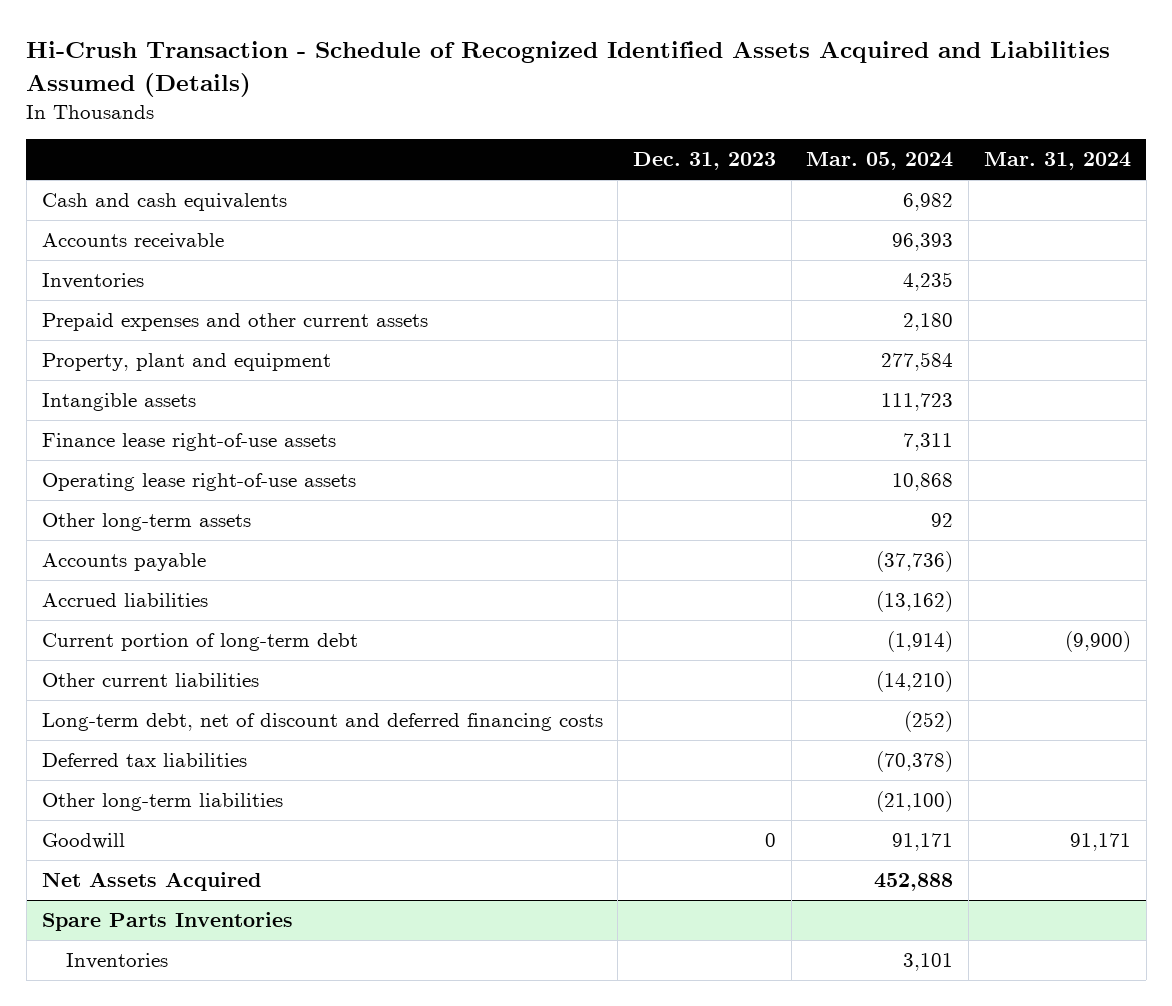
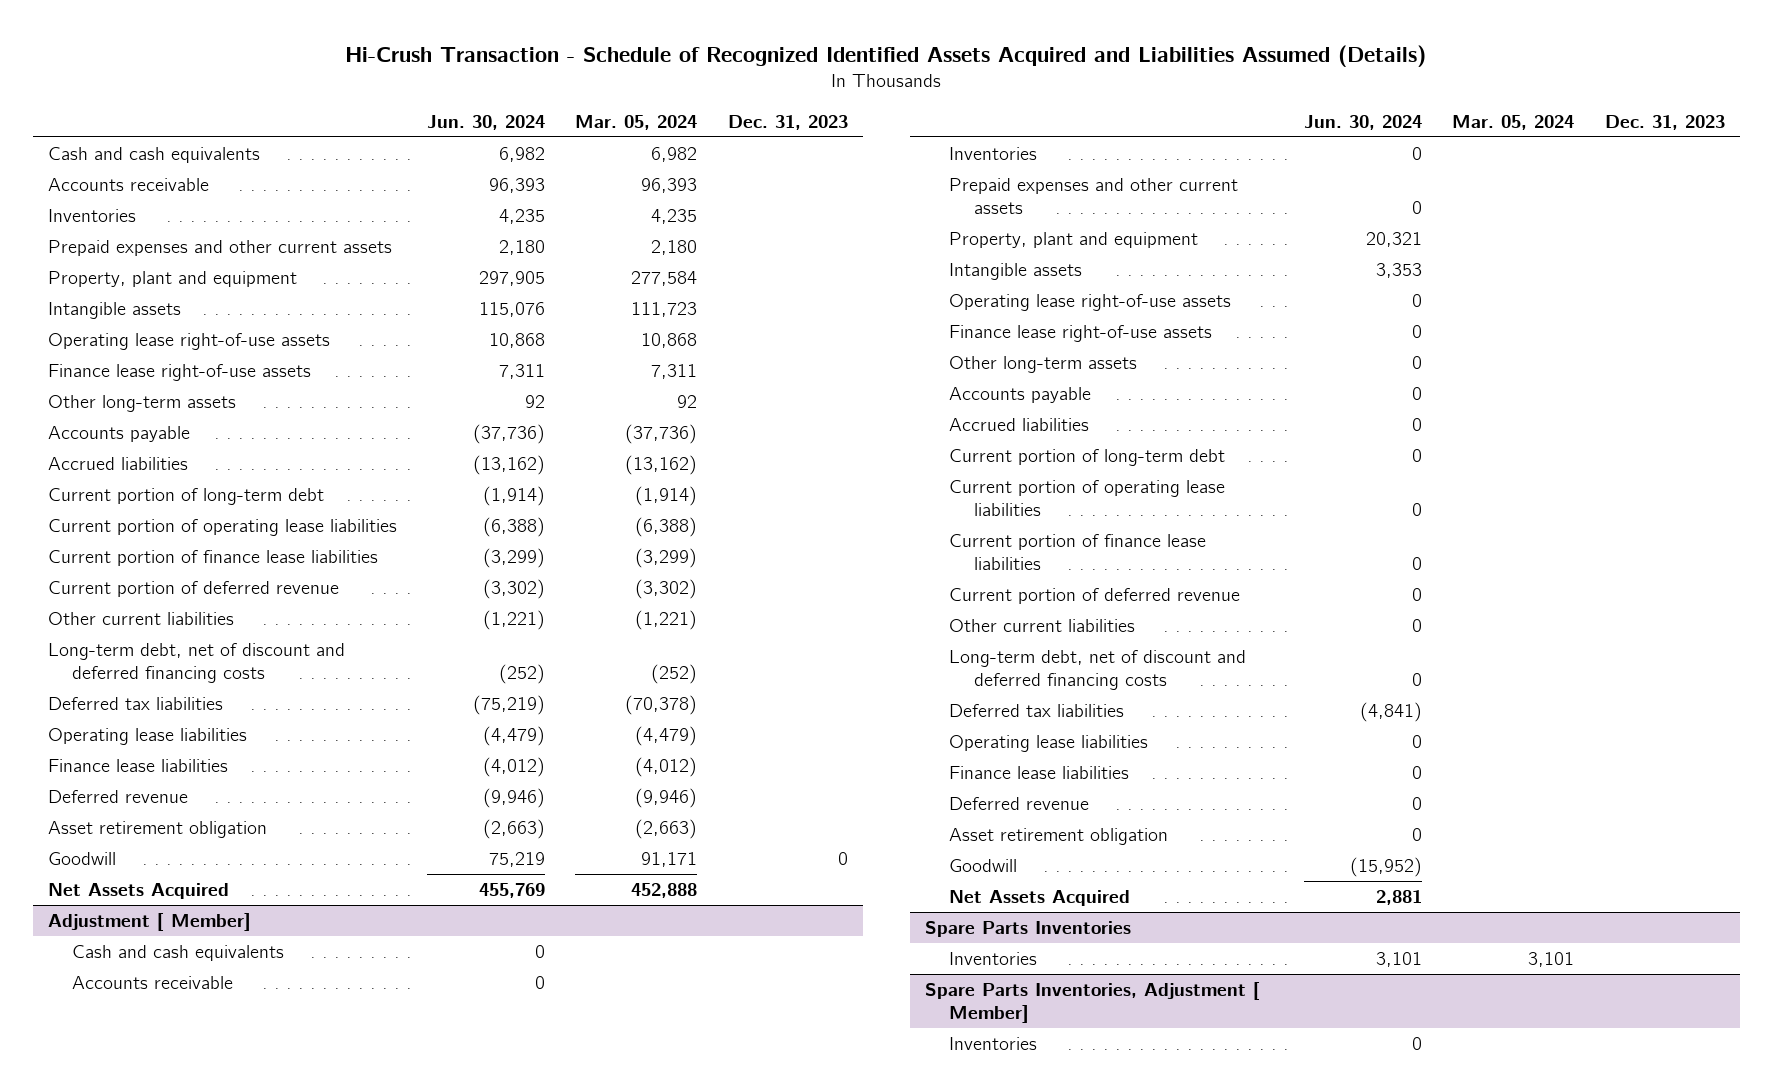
- | Dec. 31, 2023 | Mar. 05, 2024 | Mar. 31, 2024
+ | Jun. 30, 2024 | Mar. 05, 2024 | Dec. 31, 2023
moved down: Finance lease right-of-use assets | 7,311 | 7,311 |
- Other current liabilities | | (14,210) |
+ Current portion of operating lease liabilities | (6,388) | (6,388) |
+ Current portion of finance lease liabilities | (3,299) | (3,299) |
+ Current portion of deferred revenue | (3,302) | (3,302) |
+ Other current liabilities | (1,221) | (1,221) |
- Other long-term liabilities | | (21,100) |
+ Operating lease liabilities | (4,479) | (4,479) |
+ Finance lease liabilities | (4,012) | (4,012) |
+ Deferred revenue | (9,946) | (9,946) |
+ Asset retirement obligation | (2,663) | (2,663) |
+ Adjustment [ Member]
+ Cash and cash equivalents | 0 | |
+ Accounts receivable | 0 | |
+ Inventories | 0 | |
+ Prepaid expenses and other current assets | 0 | |
+ Property, plant and equipment | 20,321 | |
+ Intangible assets | 3,353 | |
+ Operating lease right-of-use assets | 0 | |
+ Finance lease right-of-use assets | 0 | |
+ Other long-term assets | 0 | |
+ Accounts payable | 0 | |
+ Accrued liabilities | 0 | |
+ Current portion of long-term debt | 0 | |
+ Current portion of operating lease liabilities | 0 | |
+ Current portion of finance lease liabilities | 0 | |
+ Current portion of deferred revenue | 0 | |
+ Other current liabilities | 0 | |
+ Long-term debt, net of discount and deferred financing costs | 0 | |
+ Deferred tax liabilities | (4,841) | |
+ Operating lease liabilities | 0 | |
+ Finance lease liabilities | 0 | |
+ Deferred revenue | 0 | |
+ Asset retirement obligation | 0 | |
+ Goodwill | (15,952) | |
+ Net Assets Acquired | 2,881 | |
+ Spare Parts Inventories, Adjustment [ Member]
+ Inventories | 0 | |

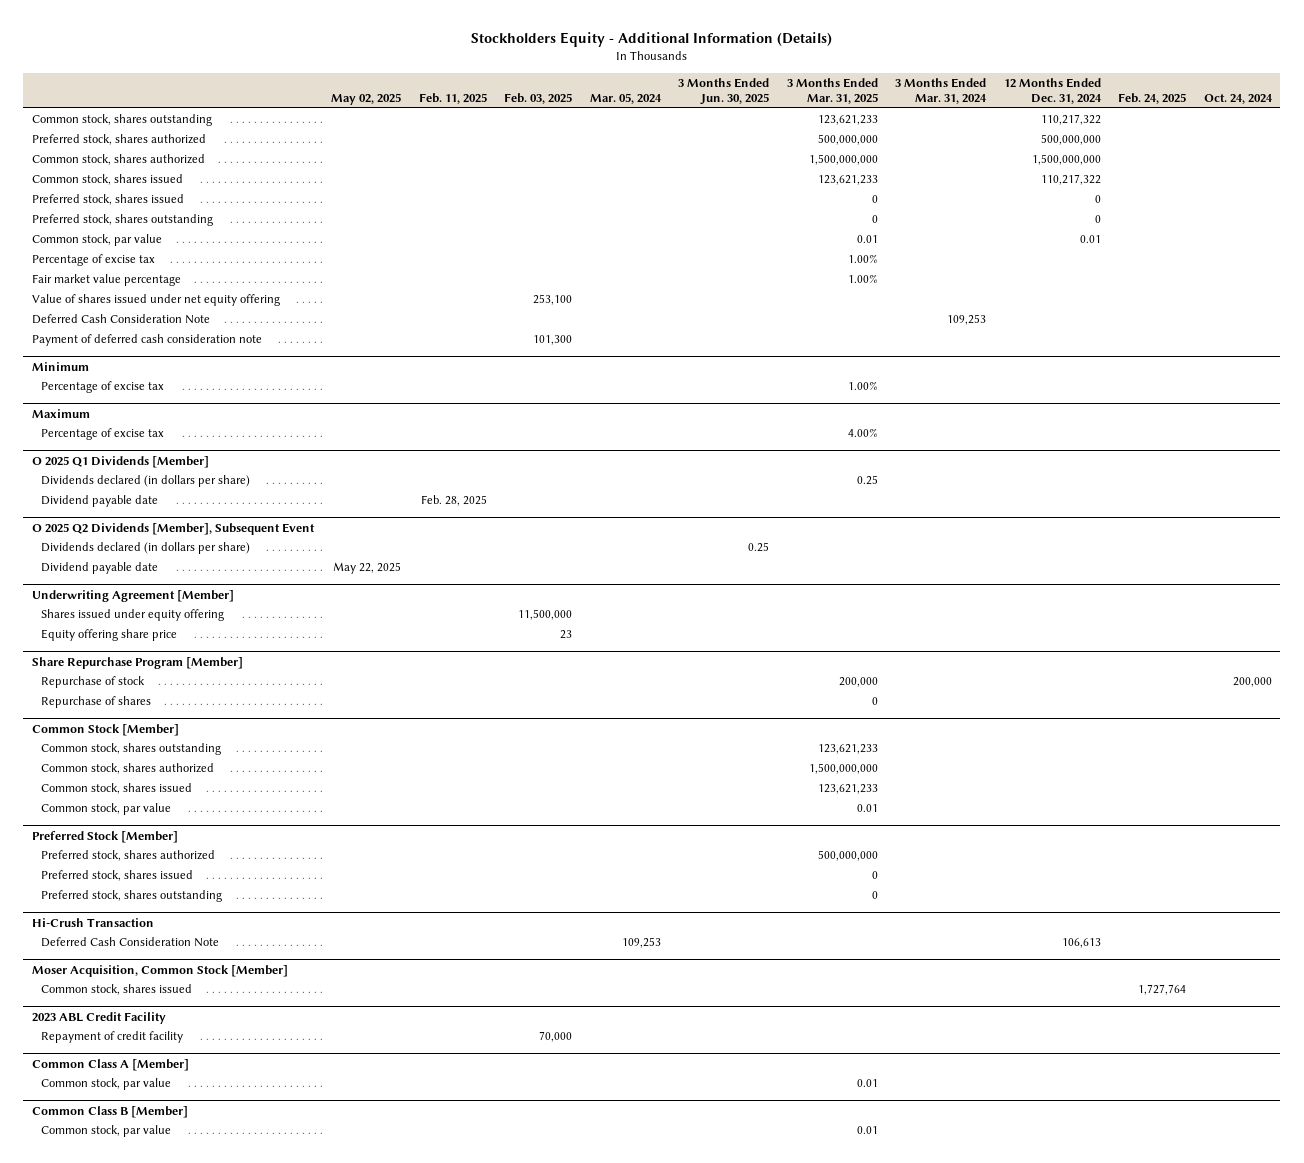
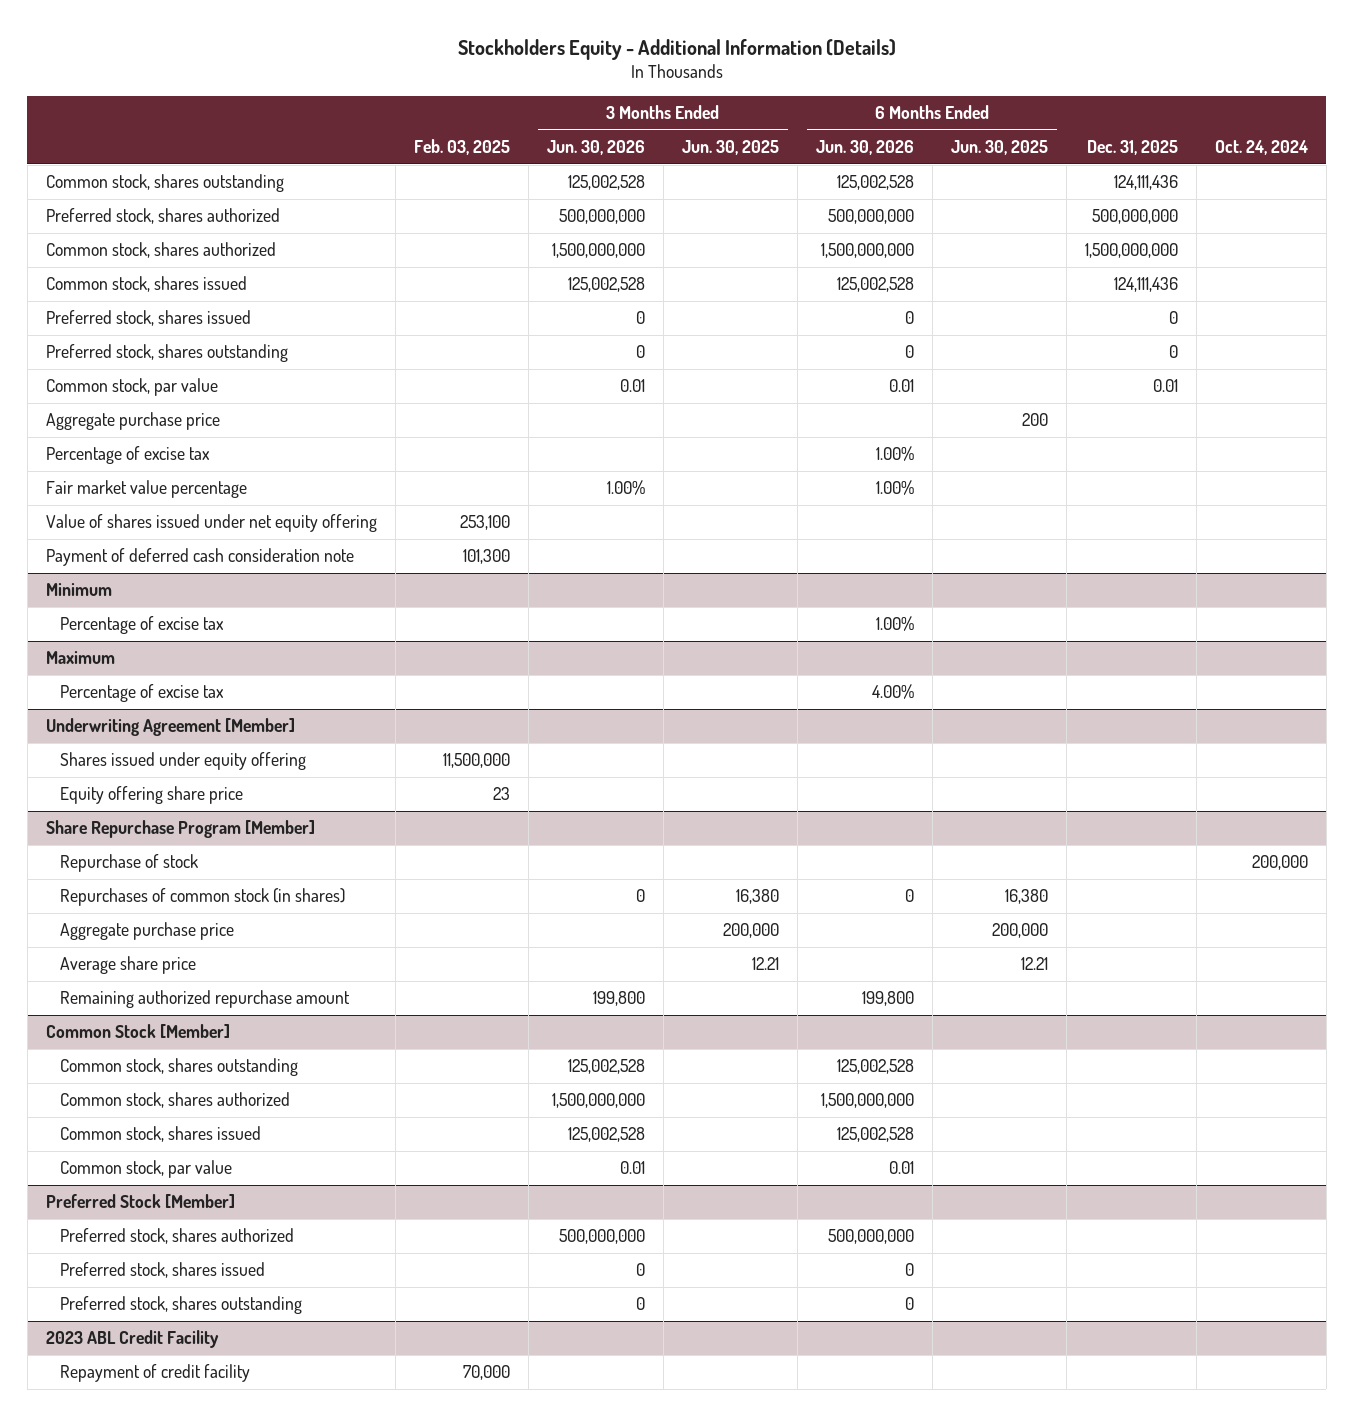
- | May 02, 2025 | Feb. 11, 2025 | Feb. 03, 2025 | Mar. 05, 2024 | 3 Months Ended Jun. 30, 2025 | 3 Months Ended Mar. 31, 2025 | 3 Months Ended Mar. 31, 2024 | 12 Months Ended Dec. 31, 2024 | Feb. 24, 2025 | Oct. 24, 2024
+ | Feb. 03, 2025 | 3 Months Ended Jun. 30, 2026 | 3 Months Ended Jun. 30, 2025 | 6 Months Ended Jun. 30, 2026 | 6 Months Ended Jun. 30, 2025 | Dec. 31, 2025 | Oct. 24, 2024
+ Aggregate purchase price | | | | | 200 | |
- Deferred Cash Consideration Note | | | | | | | 109,253 | | |
- O 2025 Q1 Dividends [Member]
- Dividends declared (in dollars per share) | | | | | | 0.25 | | | |
- Dividend payable date | | Feb. 28, 2025 | | | | | | | |
- O 2025 Q2 Dividends [Member], Subsequent Event
- Dividends declared (in dollars per share) | | | | | 0.25 | | | | |
- Dividend payable date | May 22, 2025 | | | | | | | | |
@ Share Repurchase Program [Member]
- Repurchase of shares | | | | | | 0 | | | |
+ Repurchases of common stock (in shares) | | 0 | 16,380 | 0 | 16,380 | |
+ Aggregate purchase price | | | 200,000 | | 200,000 | |
+ Average share price | | | 12.21 | | 12.21 | |
+ Remaining authorized repurchase amount | | 199,800 | | 199,800 | | |
- Hi-Crush Transaction
- Deferred Cash Consideration Note | | | | 109,253 | | | | 106,613 | |
- Moser Acquisition, Common Stock [Member]
- Common stock, shares issued | | | | | | | | | 1,727,764 |
- Common Class A [Member]
- Common stock, par value | | | | | | 0.01 | | | |
- Common Class B [Member]
- Common stock, par value | | | | | | 0.01 | | | |

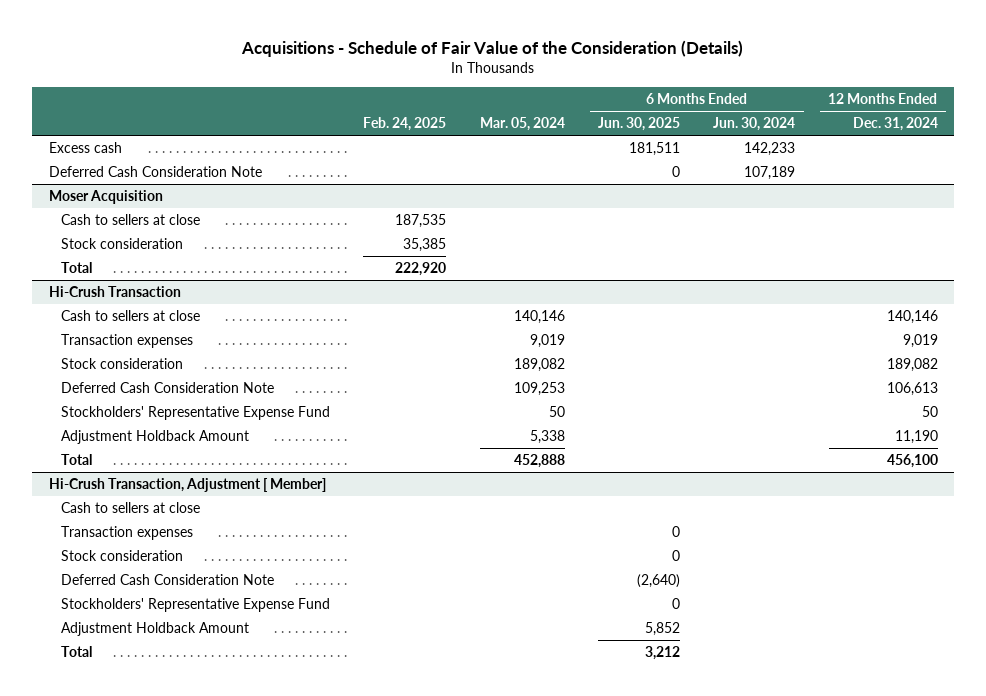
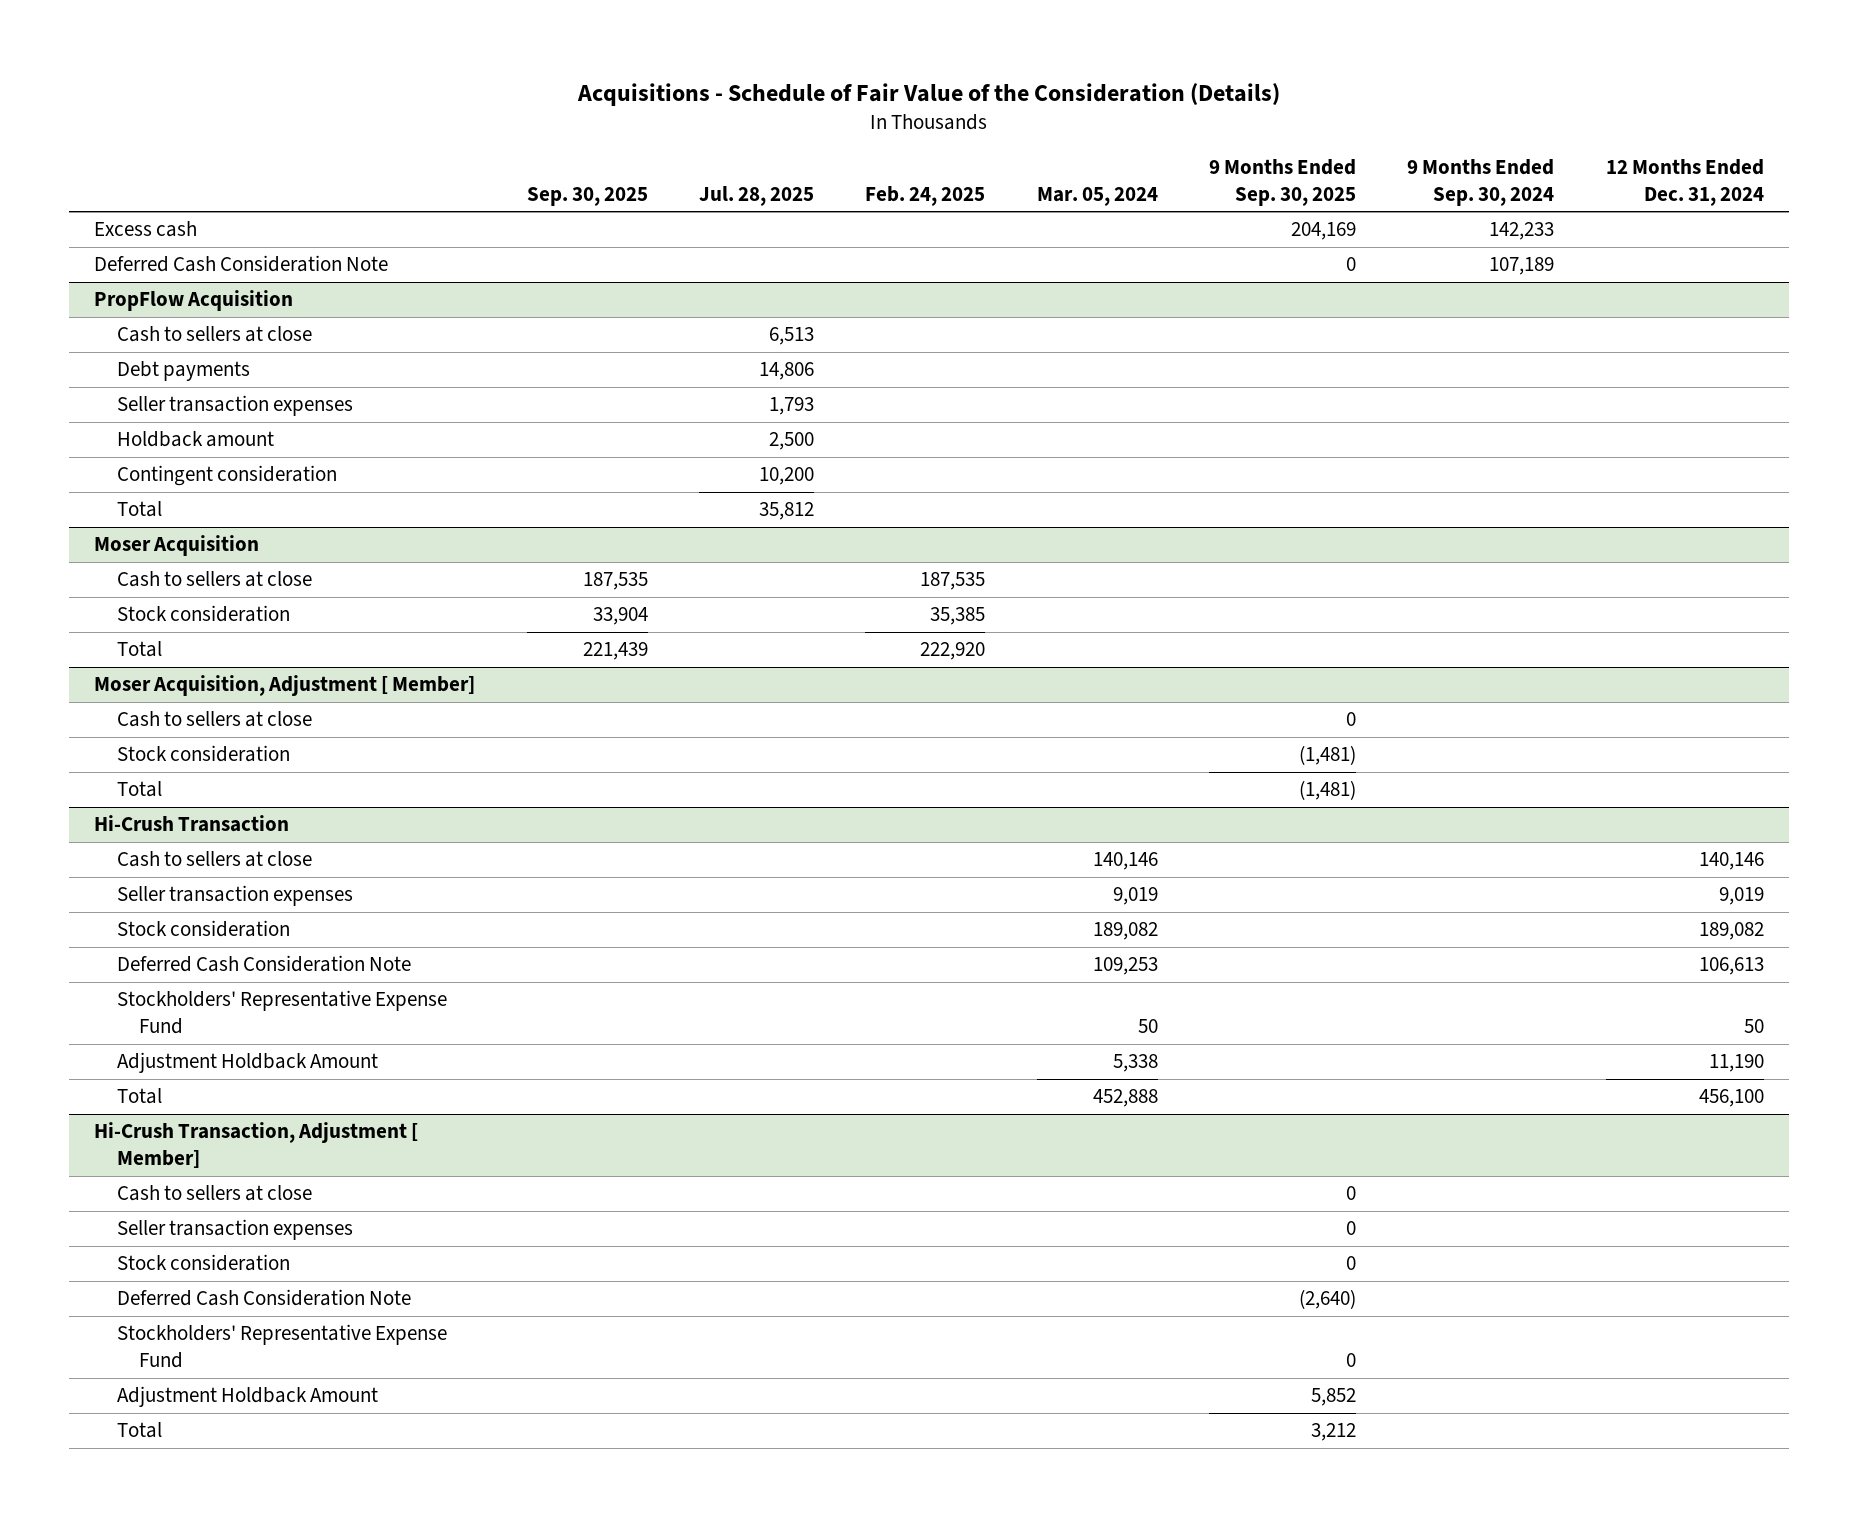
- | Feb. 24, 2025 | Mar. 05, 2024 | 6 Months Ended Jun. 30, 2025 | 6 Months Ended Jun. 30, 2024 | 12 Months Ended Dec. 31, 2024
+ | Sep. 30, 2025 | Jul. 28, 2025 | Feb. 24, 2025 | Mar. 05, 2024 | 9 Months Ended Sep. 30, 2025 | 9 Months Ended Sep. 30, 2024 | 12 Months Ended Dec. 31, 2024
+ PropFlow Acquisition
+ Cash to sellers at close | | 6,513 | | | | |
+ Debt payments | | 14,806 | | | | |
+ Seller transaction expenses | | 1,793 | | | | |
+ Holdback amount | | 2,500 | | | | |
+ Contingent consideration | | 10,200 | | | | |
+ Total | | 35,812 | | | | |
+ Moser Acquisition, Adjustment [ Member]
+ Cash to sellers at close | | | | | 0 | |
+ Stock consideration | | | | | (1,481) | |
+ Total | | | | | (1,481) | |
@ Hi-Crush Transaction
- Transaction expenses | | 9,019 | | | 9,019
+ Seller transaction expenses | | | | 9,019 | | | 9,019
@ Hi-Crush Transaction, Adjustment [ Member]
- Transaction expenses | | | 0 | |
+ Seller transaction expenses | | | | | 0 | |

